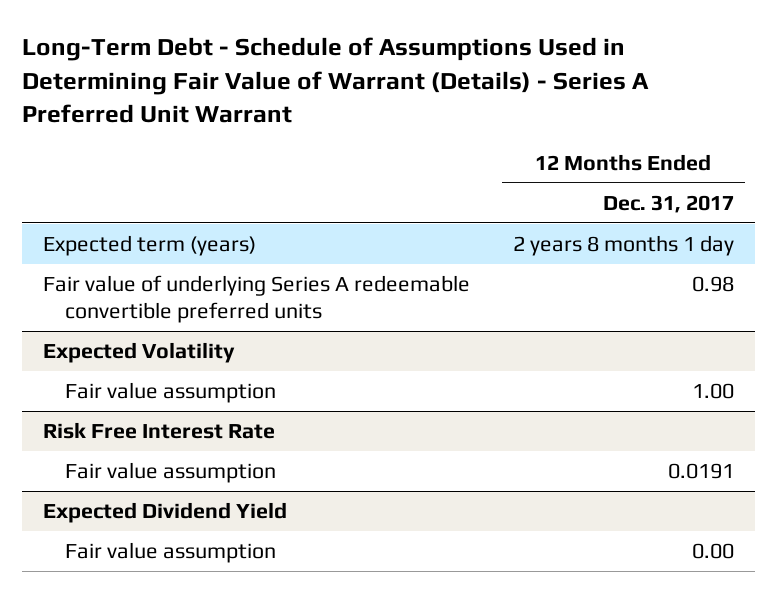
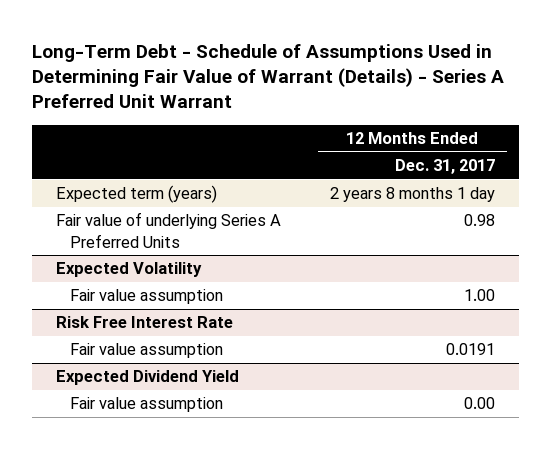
- Fair value of underlying Series A redeemable convertible preferred units | 0.98
+ Fair value of underlying Series A Preferred Units | 0.98

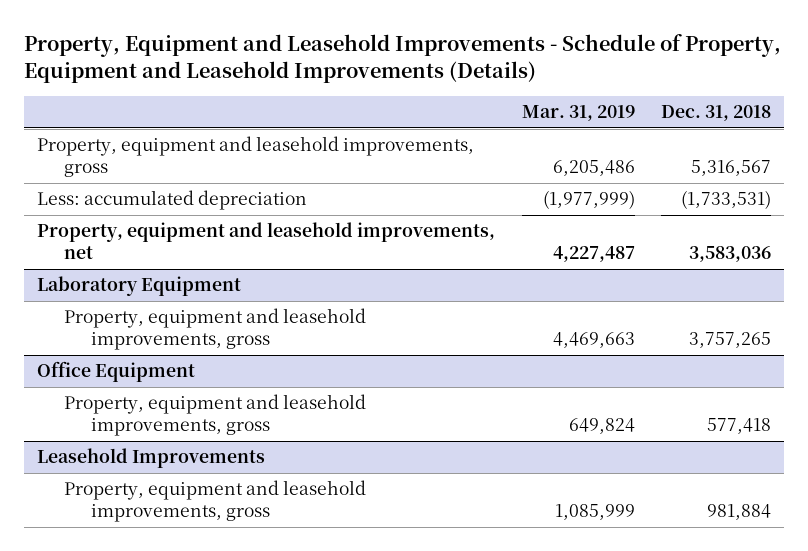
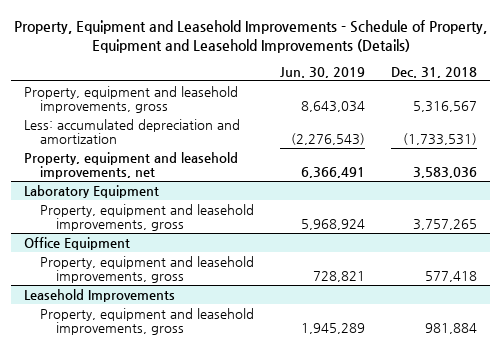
- | Mar. 31, 2019 | Dec. 31, 2018
+ | Jun. 30, 2019 | Dec. 31, 2018
- Less: accumulated depreciation | (1,977,999) | (1,733,531)
+ Less: accumulated depreciation and amortization | (2,276,543) | (1,733,531)

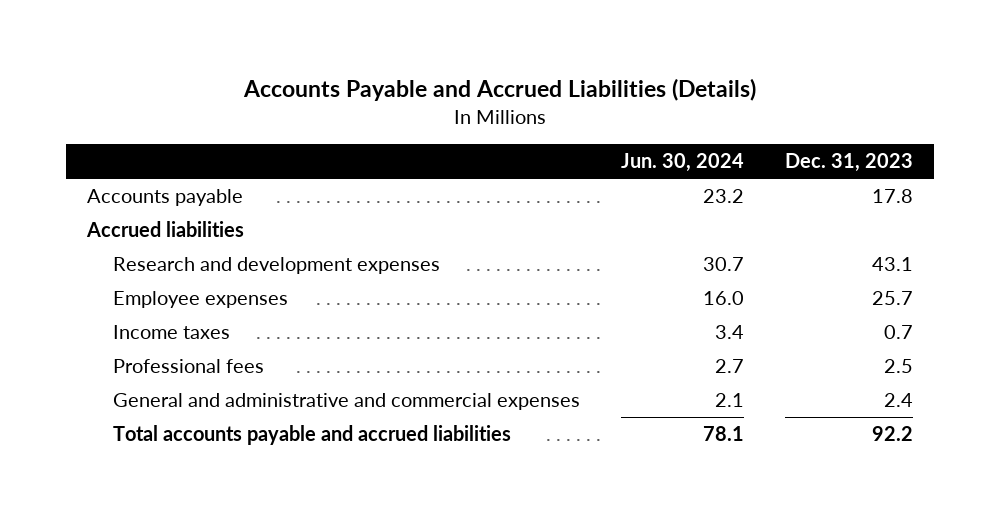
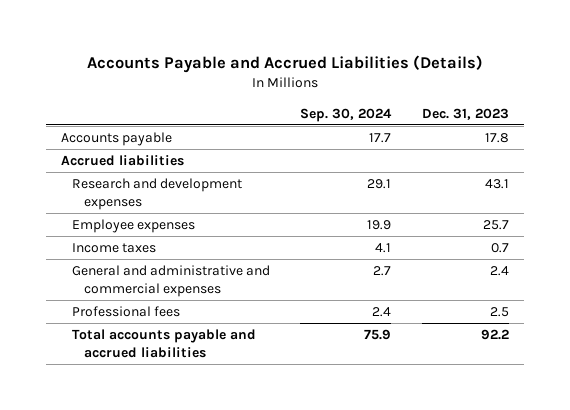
- | Jun. 30, 2024 | Dec. 31, 2023
+ | Sep. 30, 2024 | Dec. 31, 2023
moved down: Professional fees | 2.4 | 2.5

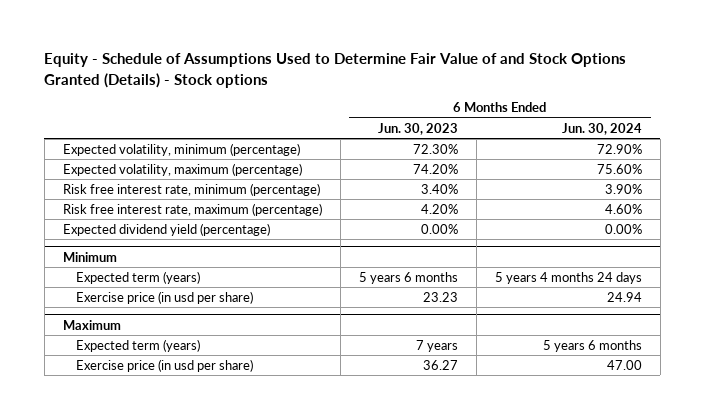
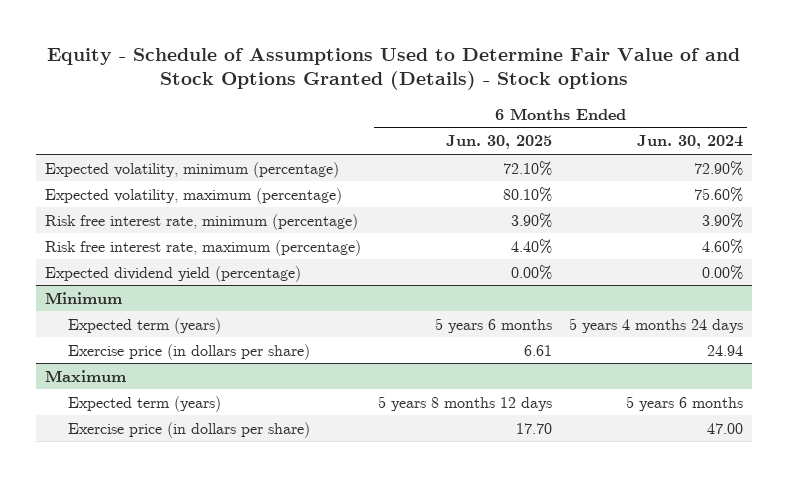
- | 6 Months Ended Jun. 30, 2023 | 6 Months Ended Jun. 30, 2024
+ | 6 Months Ended Jun. 30, 2025 | 6 Months Ended Jun. 30, 2024
@ Minimum
- Exercise price (in usd per share) | 23.23 | 24.94
+ Exercise price (in dollars per share) | 6.61 | 24.94
@ Maximum
- Exercise price (in usd per share) | 36.27 | 47.00
+ Exercise price (in dollars per share) | 17.70 | 47.00

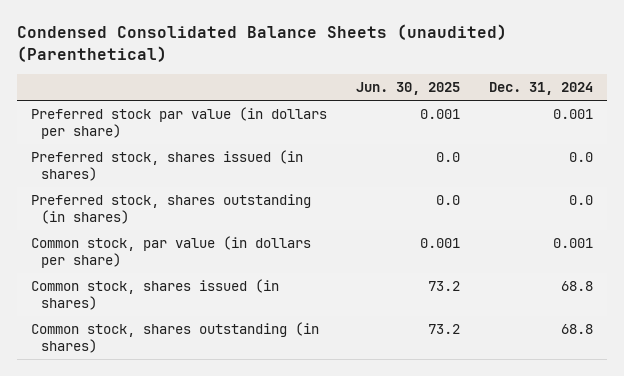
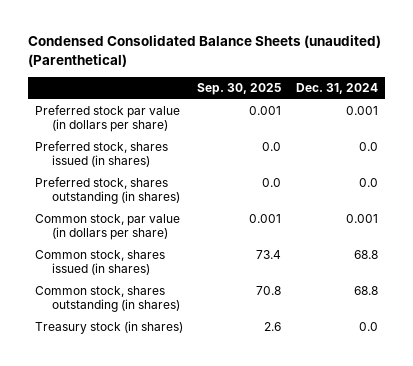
- | Jun. 30, 2025 | Dec. 31, 2024
+ | Sep. 30, 2025 | Dec. 31, 2024
+ Treasury stock (in shares) | 2.6 | 0.0

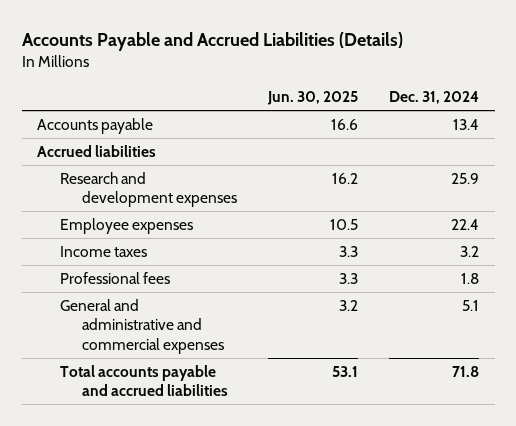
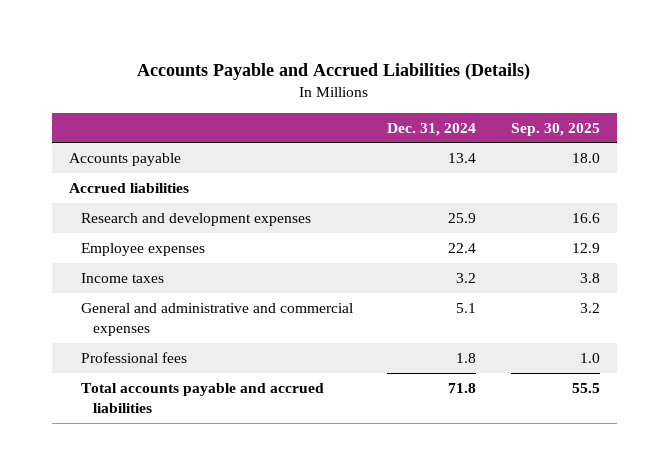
- | Jun. 30, 2025 | Dec. 31, 2024
+ | Dec. 31, 2024 | Sep. 30, 2025
moved down: Professional fees | 1.8 | 1.0

